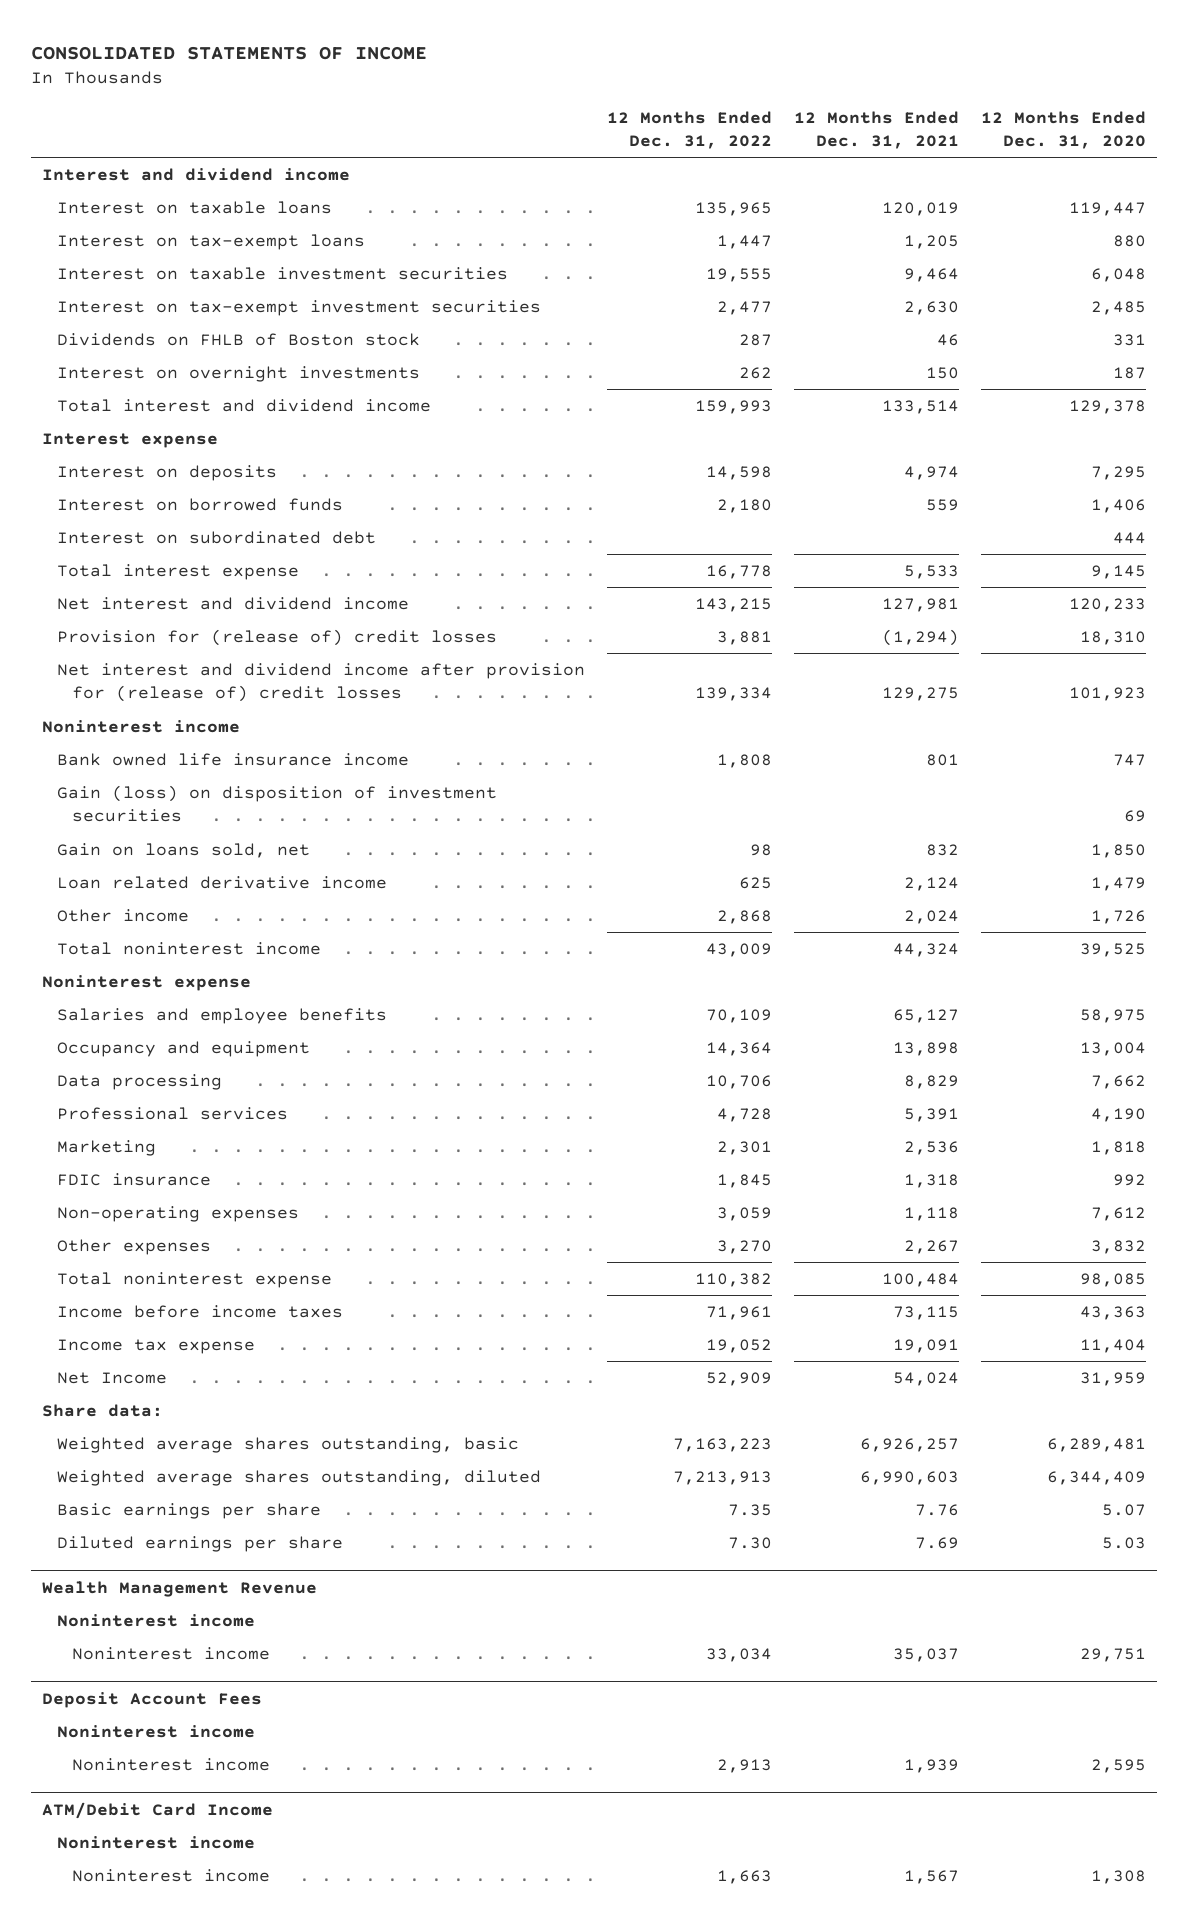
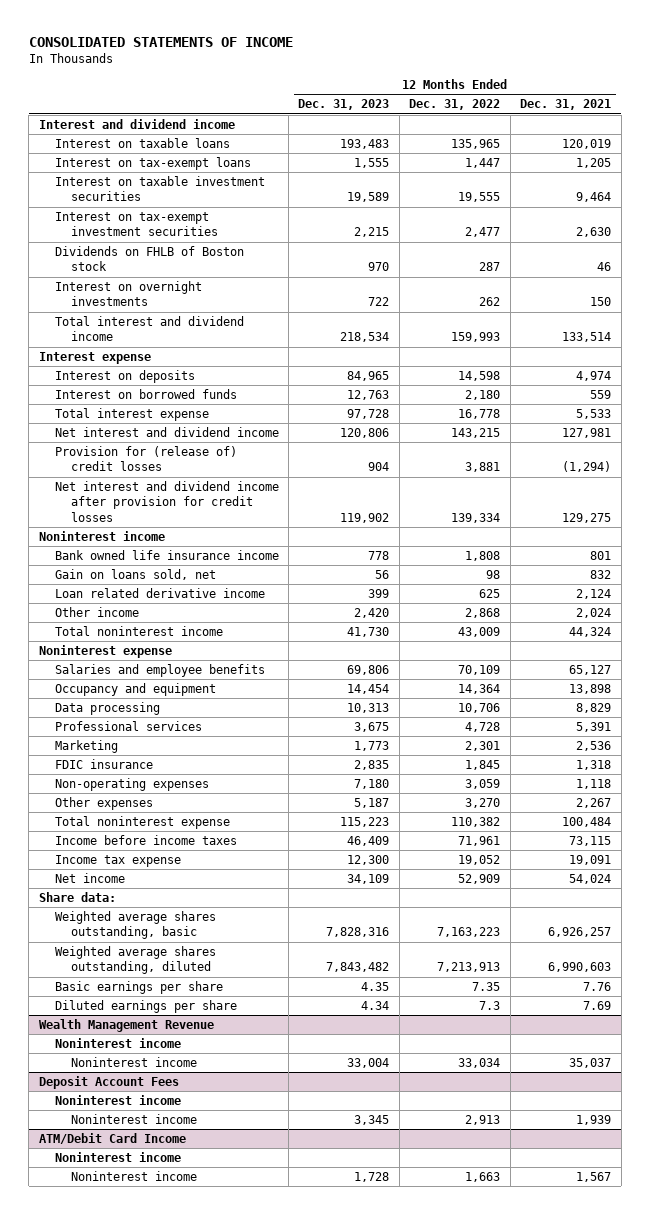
- | 12 Months Ended Dec. 31, 2022 | 12 Months Ended Dec. 31, 2021 | 12 Months Ended Dec. 31, 2020
+ | 12 Months Ended Dec. 31, 2023 | 12 Months Ended Dec. 31, 2022 | 12 Months Ended Dec. 31, 2021
- Interest on subordinated debt | | | 444
- Net interest and dividend income after provision for (release of) credit losses | 139,334 | 129,275 | 101,923
+ Net interest and dividend income after provision for credit losses | 119,902 | 139,334 | 129,275
- Gain (loss) on disposition of investment securities | | | 69
- Net Income | 52,909 | 54,024 | 31,959
+ Net income | 34,109 | 52,909 | 54,024
- Diluted earnings per share | 7.30 | 7.69 | 5.03
+ Diluted earnings per share | 4.34 | 7.3 | 7.69

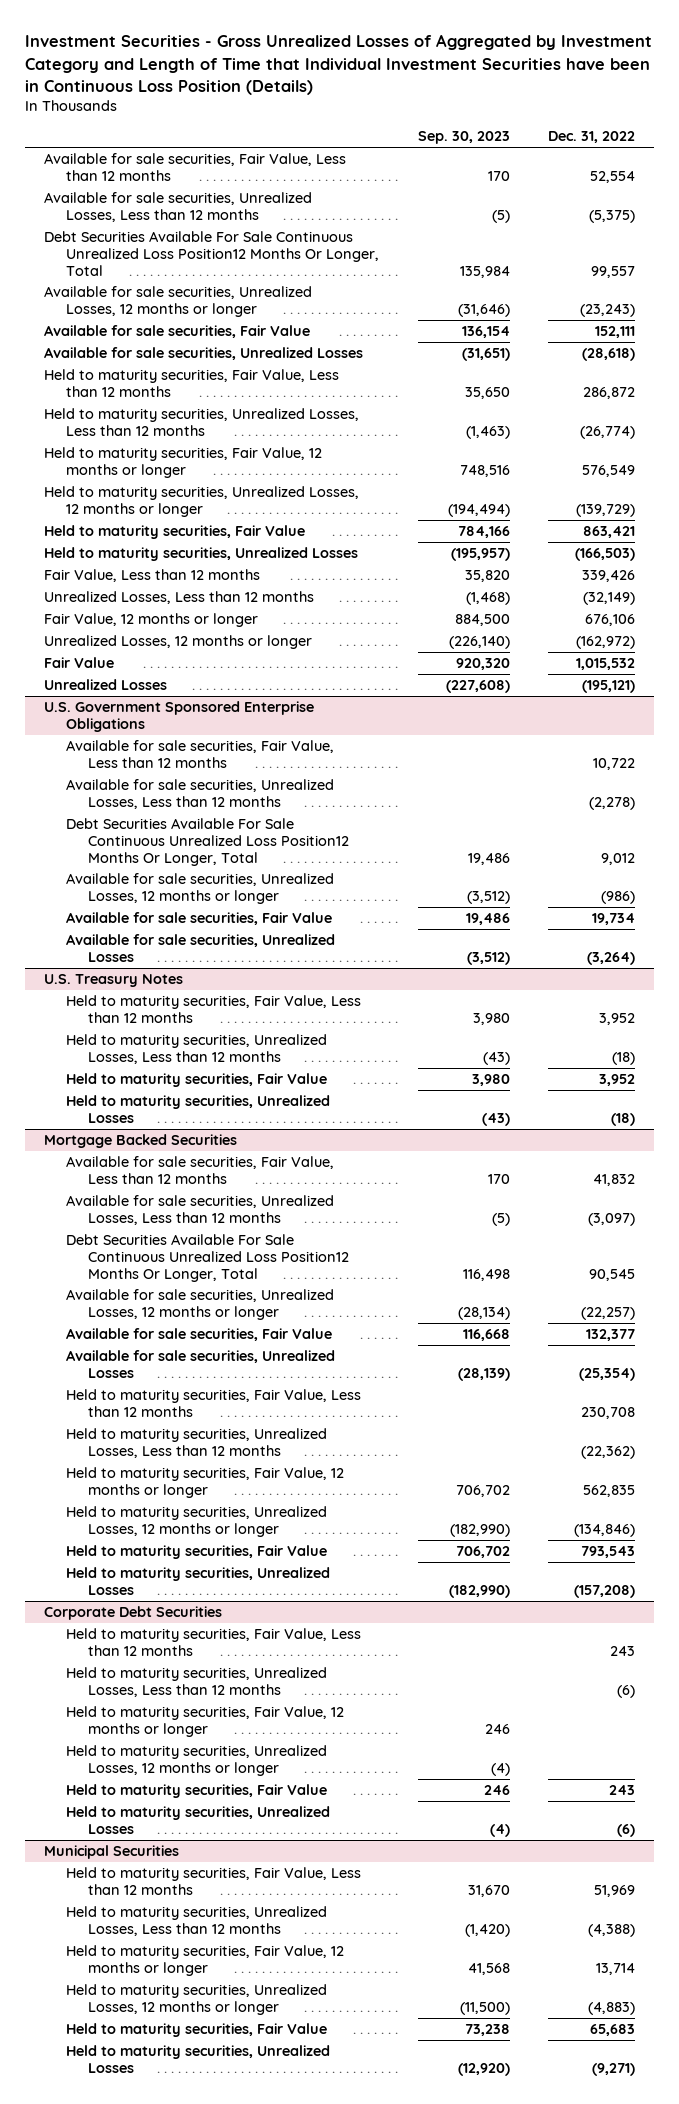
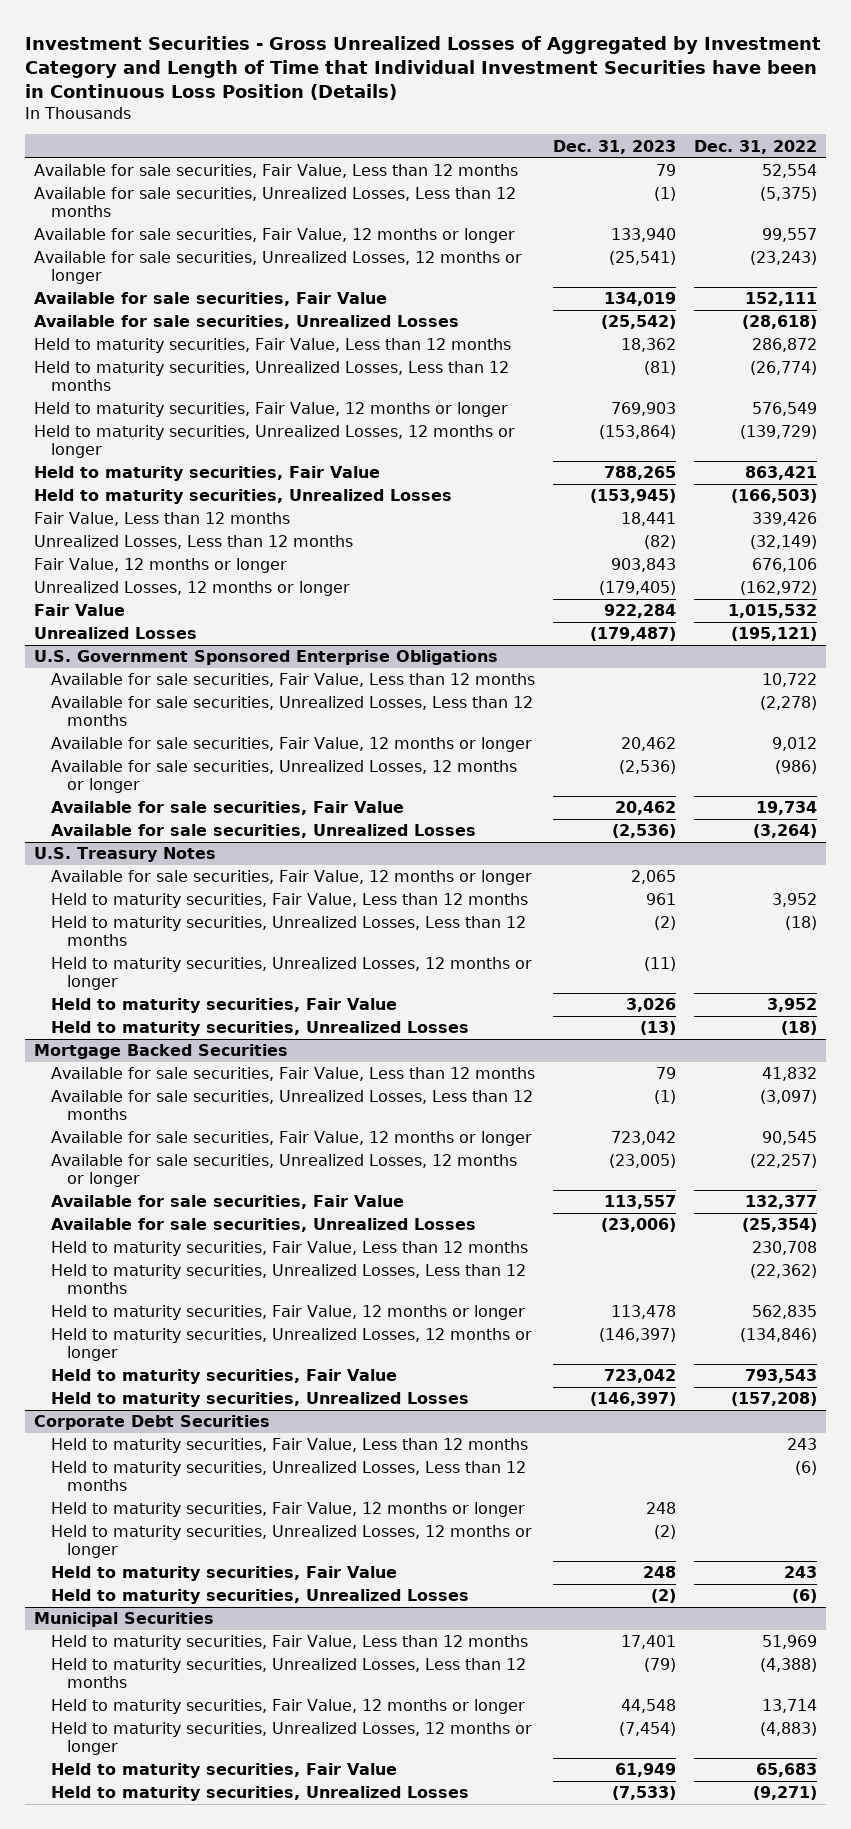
- | Sep. 30, 2023 | Dec. 31, 2022
+ | Dec. 31, 2023 | Dec. 31, 2022
- Debt Securities Available For Sale Continuous Unrealized Loss Position12 Months Or Longer, Total | 135,984 | 99,557
+ Available for sale securities, Fair Value, 12 months or longer | 133,940 | 99,557
@ U.S. Government Sponsored Enterprise Obligations
- Debt Securities Available For Sale Continuous Unrealized Loss Position12 Months Or Longer, Total | 19,486 | 9,012
+ Available for sale securities, Fair Value, 12 months or longer | 20,462 | 9,012
@ U.S. Treasury Notes
+ Available for sale securities, Fair Value, 12 months or longer | 2,065 |
+ Held to maturity securities, Unrealized Losses, 12 months or longer | (11) |
@ Mortgage Backed Securities
- Debt Securities Available For Sale Continuous Unrealized Loss Position12 Months Or Longer, Total | 116,498 | 90,545
+ Available for sale securities, Fair Value, 12 months or longer | 723,042 | 90,545

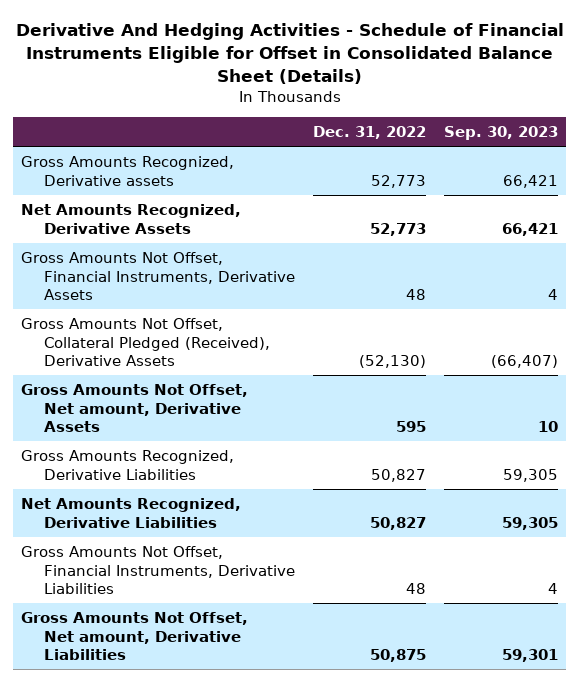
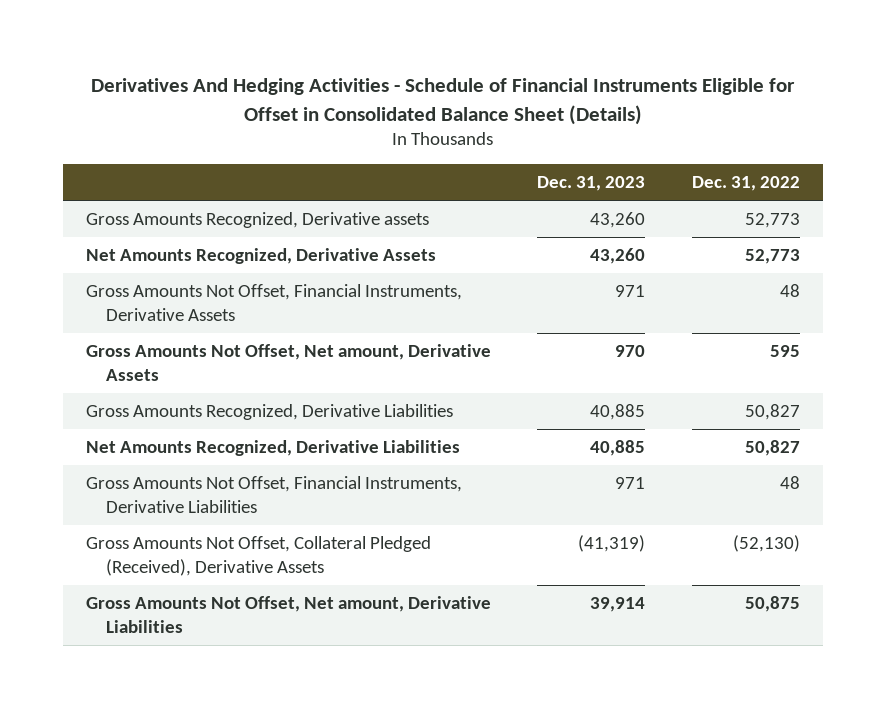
- Derivative And Hedging Activities - Schedule of Financial Instruments Eligible for Offset in Consolidated Balance Sheet (Details)
+ Derivatives And Hedging Activities - Schedule of Financial Instruments Eligible for Offset in Consolidated Balance Sheet (Details)
- | Dec. 31, 2022 | Sep. 30, 2023
+ | Dec. 31, 2023 | Dec. 31, 2022
moved down: Gross Amounts Not Offset, Collateral Pledged (Received), Derivative Assets | (41,319) | (52,130)

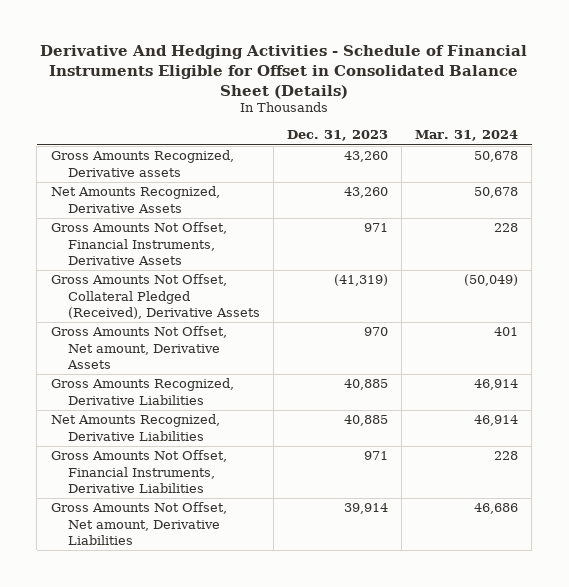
- Derivatives And Hedging Activities - Schedule of Financial Instruments Eligible for Offset in Consolidated Balance Sheet (Details)
+ Derivative And Hedging Activities - Schedule of Financial Instruments Eligible for Offset in Consolidated Balance Sheet (Details)
- | Dec. 31, 2023 | Dec. 31, 2022
+ | Dec. 31, 2023 | Mar. 31, 2024
moved up: Gross Amounts Not Offset, Collateral Pledged (Received), Derivative Assets | (41,319) | (50,049)

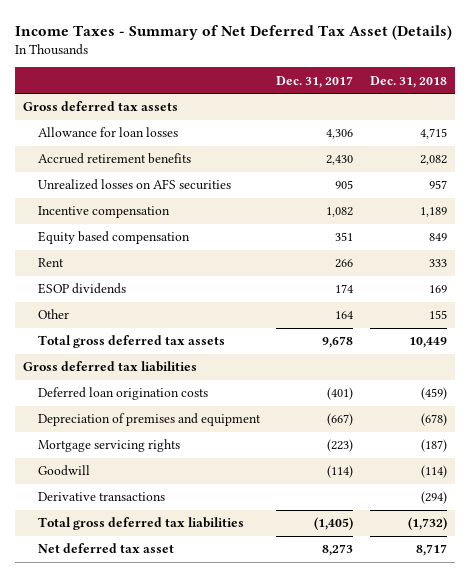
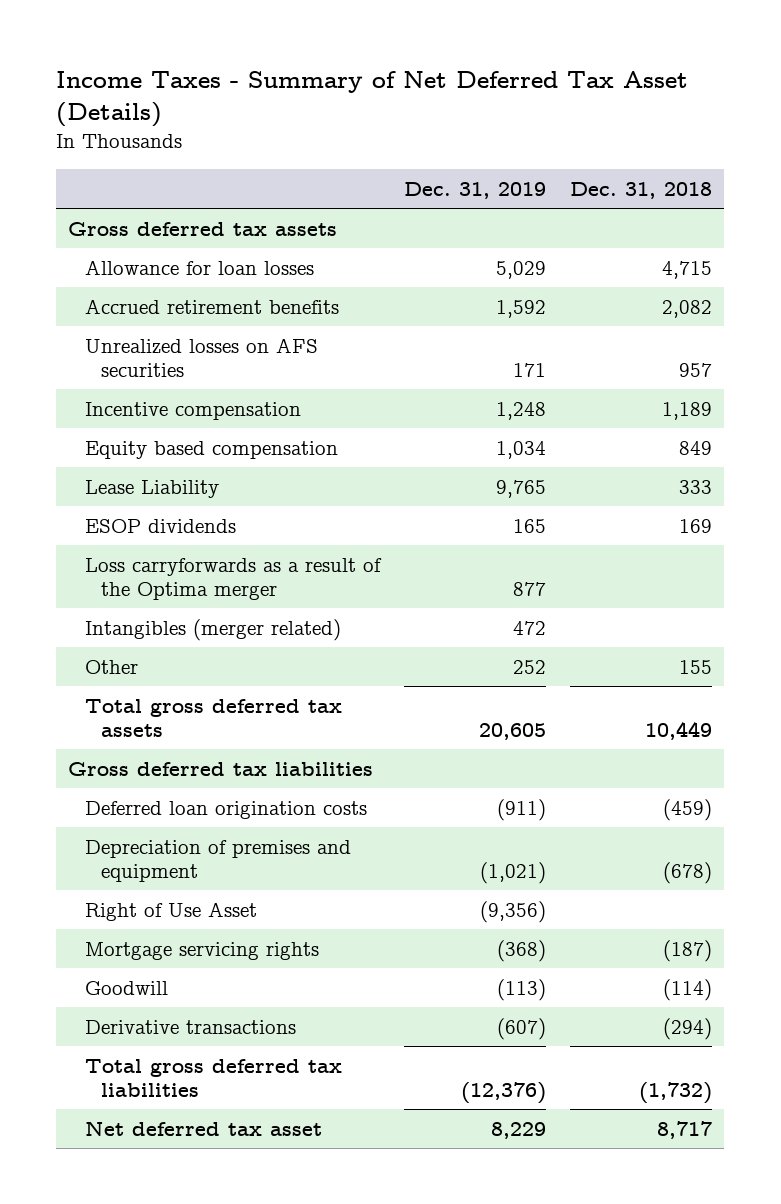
- | Dec. 31, 2017 | Dec. 31, 2018
+ | Dec. 31, 2019 | Dec. 31, 2018
- Rent | 266 | 333
+ Lease Liability | 9,765 | 333
+ Loss carryforwards as a result of the Optima merger | 877 |
+ Intangibles (merger related) | 472 |
+ Right of Use Asset | (9,356) |

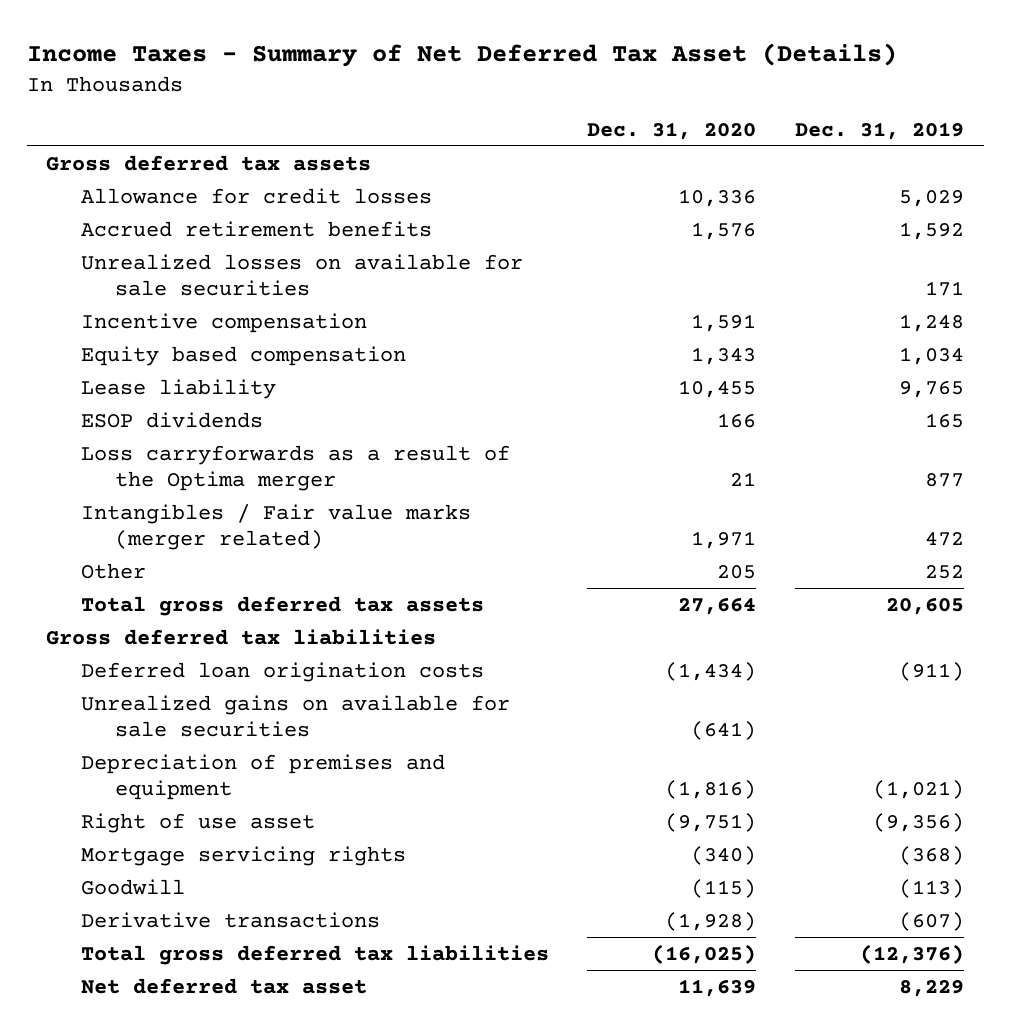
- | Dec. 31, 2019 | Dec. 31, 2018
+ | Dec. 31, 2020 | Dec. 31, 2019
- Allowance for loan losses | 5,029 | 4,715
+ Allowance for credit losses | 10,336 | 5,029
- Unrealized losses on AFS securities | 171 | 957
+ Unrealized losses on available for sale securities | | 171
- Lease Liability | 9,765 | 333
+ Lease liability | 10,455 | 9,765
- Intangibles (merger related) | 472 |
+ Intangibles / Fair value marks (merger related) | 1,971 | 472
+ Unrealized gains on available for sale securities | (641) |
- Right of Use Asset | (9,356) |
+ Right of use asset | (9,751) | (9,356)

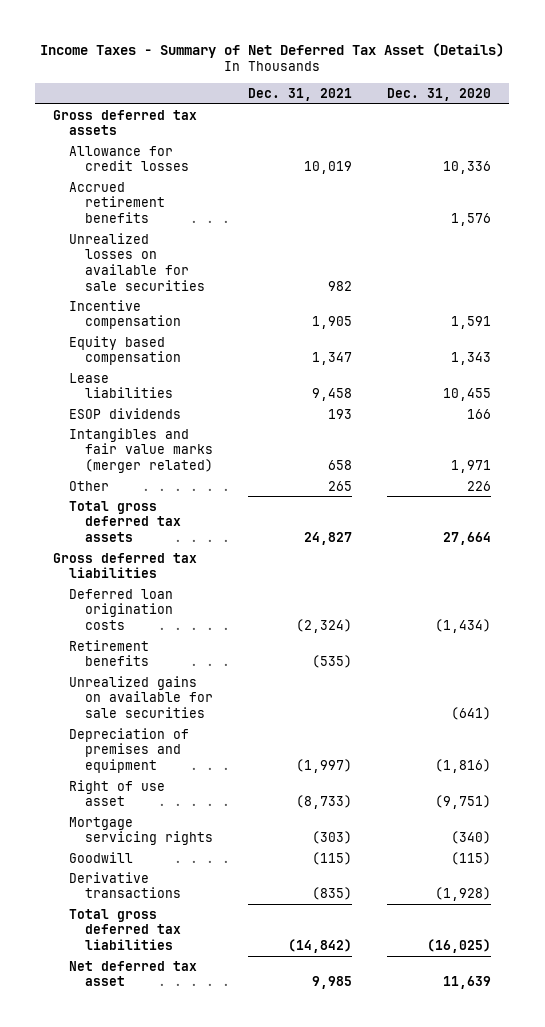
- | Dec. 31, 2020 | Dec. 31, 2019
+ | Dec. 31, 2021 | Dec. 31, 2020
- Lease liability | 10,455 | 9,765
+ Lease liabilities | 9,458 | 10,455
- Loss carryforwards as a result of the Optima merger | 21 | 877
- Intangibles / Fair value marks (merger related) | 1,971 | 472
- Other | 205 | 252
+ Intangibles and fair value marks (merger related) | 658 | 1,971
+ Other | 265 | 226
+ Retirement benefits | (535) |

